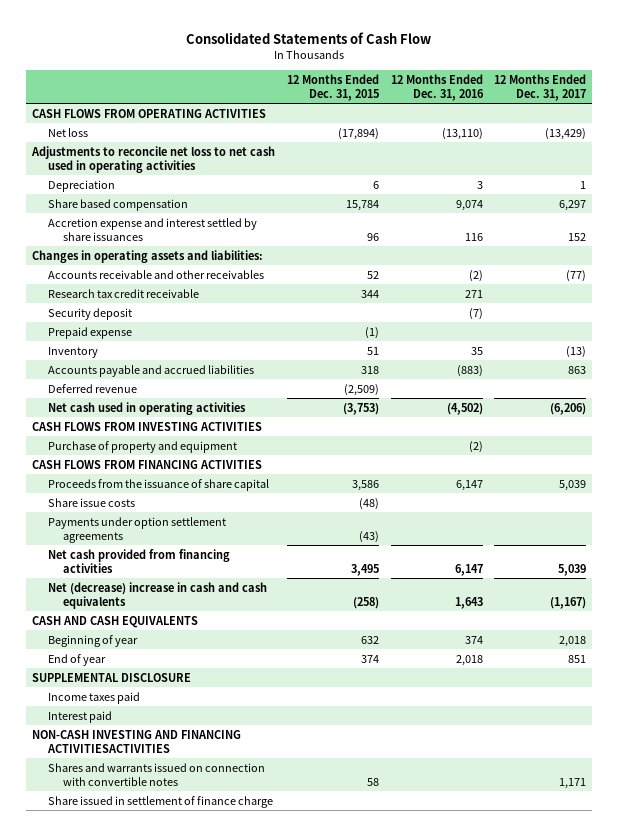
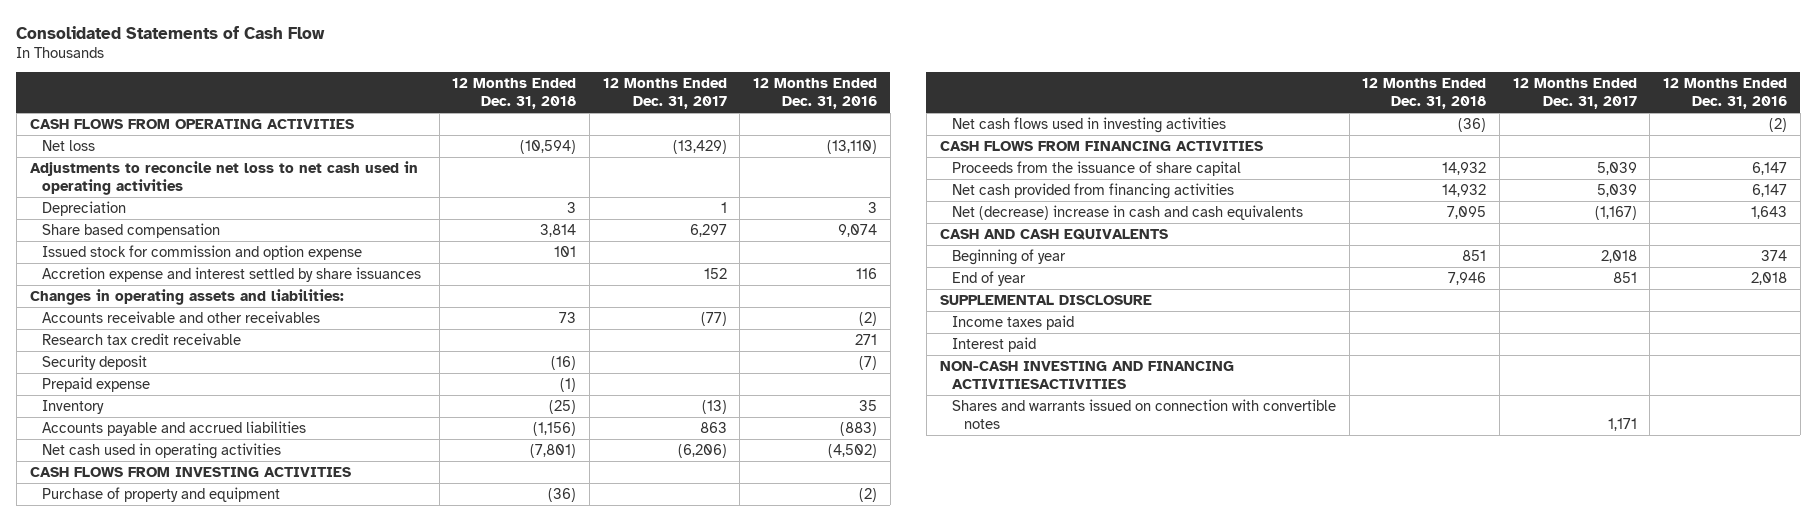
- | 12 Months Ended Dec. 31, 2015 | 12 Months Ended Dec. 31, 2016 | 12 Months Ended Dec. 31, 2017
+ | 12 Months Ended Dec. 31, 2018 | 12 Months Ended Dec. 31, 2017 | 12 Months Ended Dec. 31, 2016
+ Issued stock for commission and option expense | 101 | |
- Deferred revenue | (2,509) | |
+ Net cash flows used in investing activities | (36) | | (2)
- Share issue costs | (48) | |
- Payments under option settlement agreements | (43) | |
- Share issued in settlement of finance charge

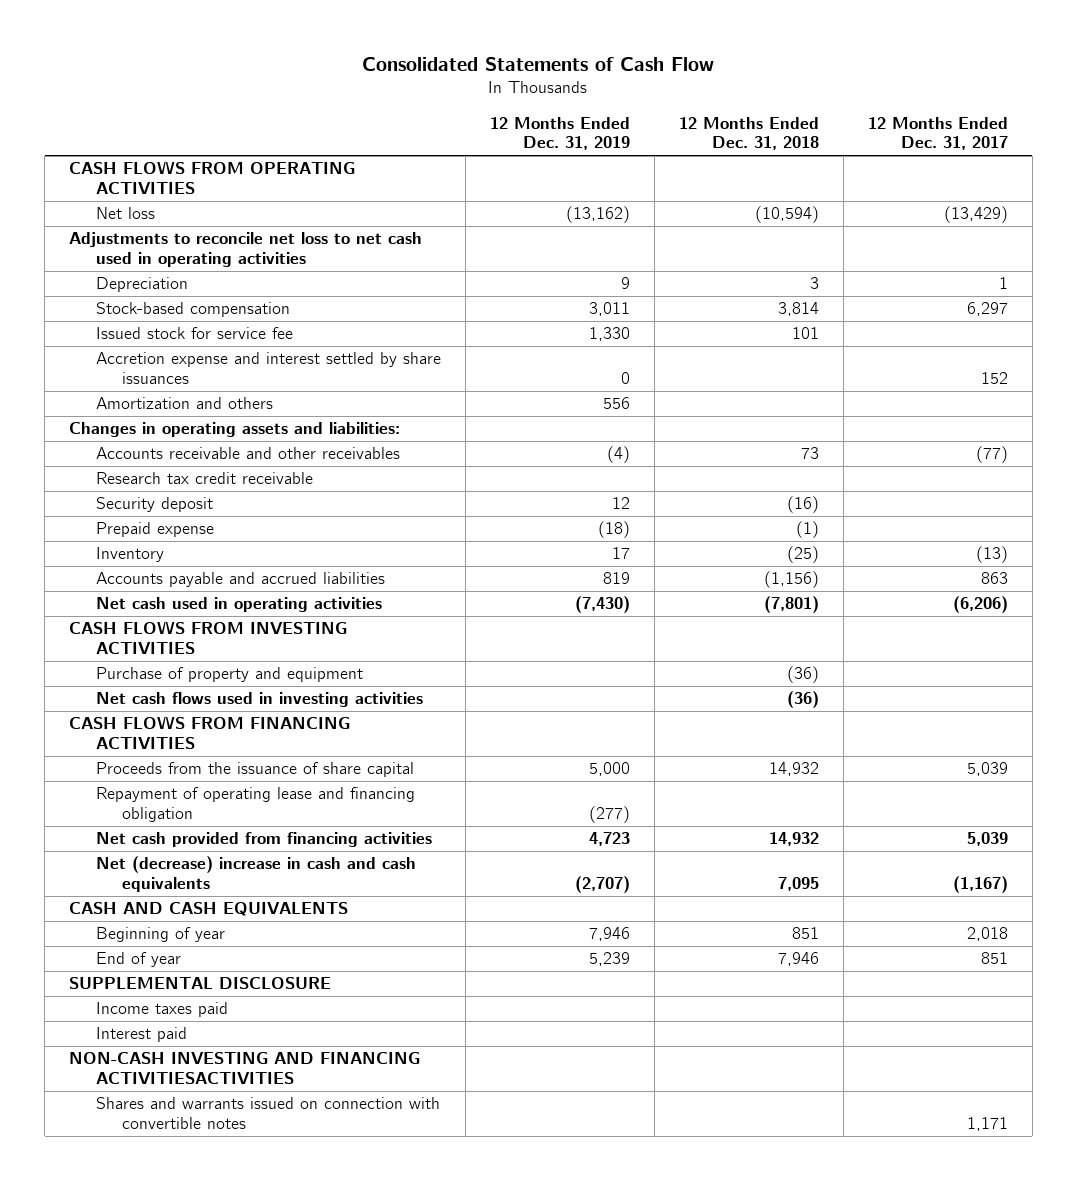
- | 12 Months Ended Dec. 31, 2018 | 12 Months Ended Dec. 31, 2017 | 12 Months Ended Dec. 31, 2016
+ | 12 Months Ended Dec. 31, 2019 | 12 Months Ended Dec. 31, 2018 | 12 Months Ended Dec. 31, 2017
- Share based compensation | 3,814 | 6,297 | 9,074
- Issued stock for commission and option expense | 101 | |
+ Stock-based compensation | 3,011 | 3,814 | 6,297
+ Issued stock for service fee | 1,330 | 101 |
+ Amortization and others | 556 | |
+ Repayment of operating lease and financing obligation | (277) | |

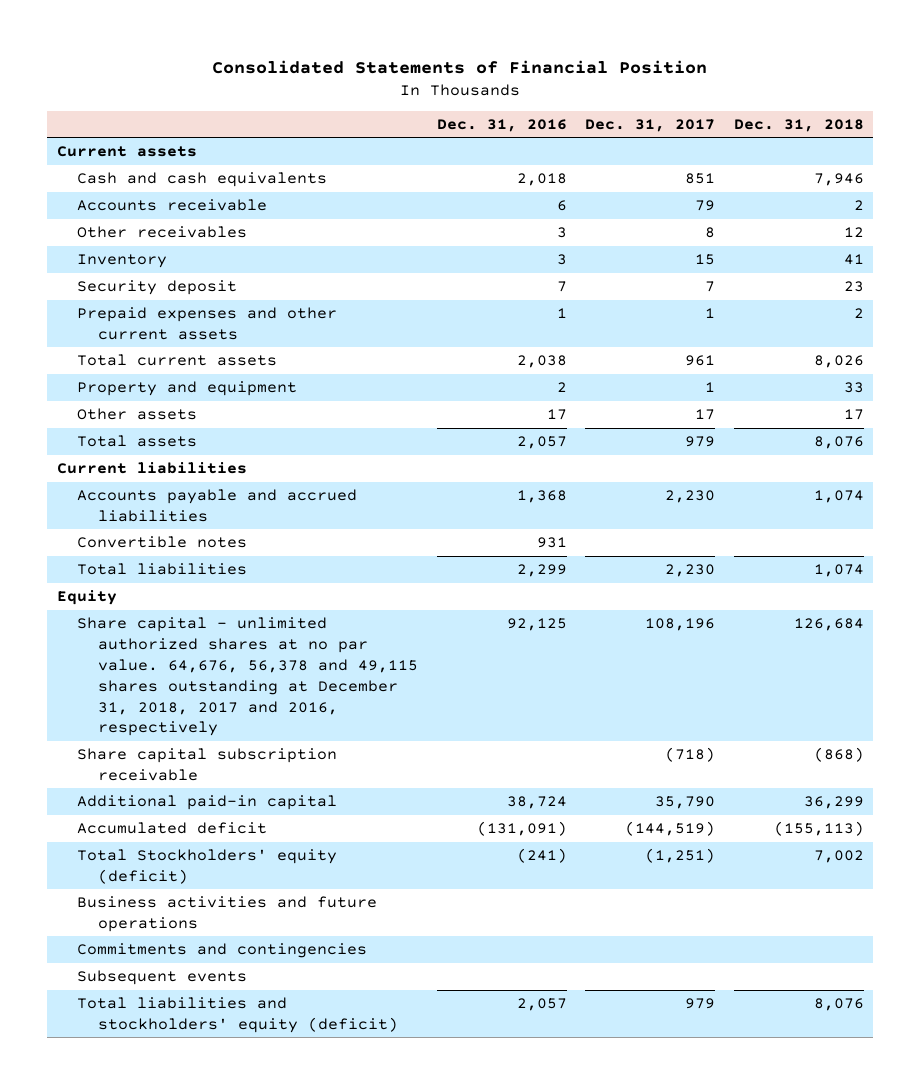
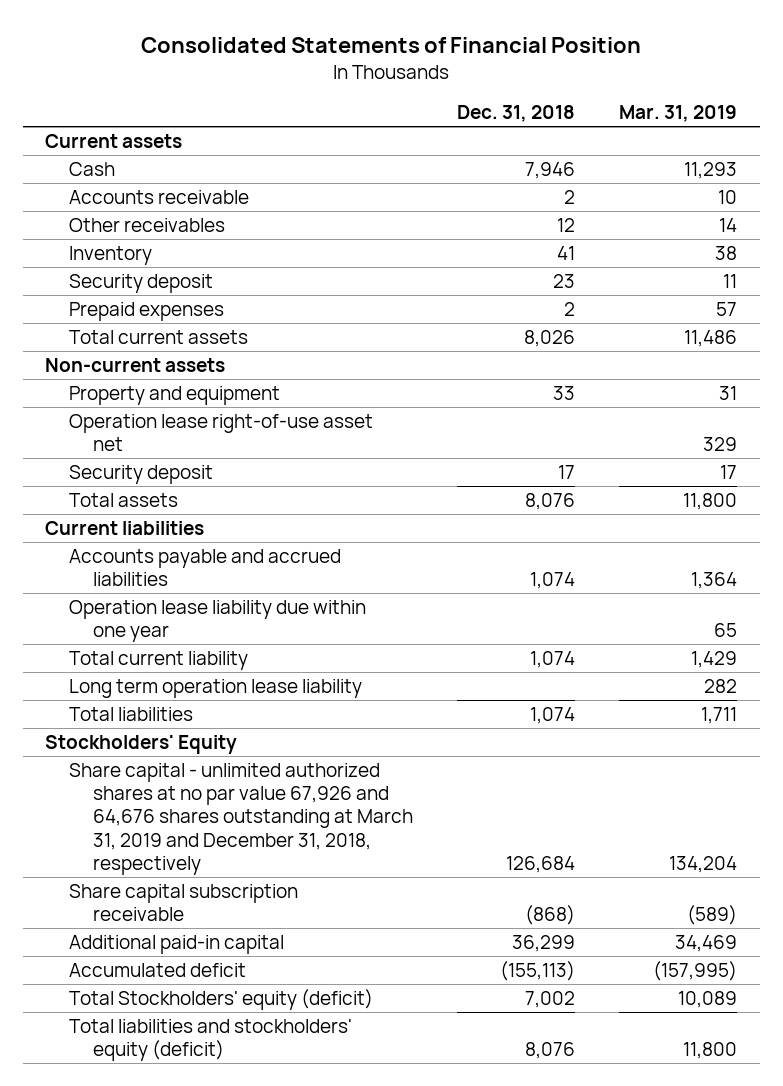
- | Dec. 31, 2016 | Dec. 31, 2017 | Dec. 31, 2018
+ | Dec. 31, 2018 | Mar. 31, 2019
- Cash and cash equivalents | 2,018 | 851 | 7,946
+ Cash | 7,946 | 11,293
- Prepaid expenses and other current assets | 1 | 1 | 2
+ Prepaid expenses | 2 | 57
+ Non-current assets
- Other assets | 17 | 17 | 17
+ Operation lease right-of-use asset net | | 329
+ Security deposit | 17 | 17
- Convertible notes | 931 | |
+ Operation lease liability due within one year | | 65
+ Total current liability | 1,074 | 1,429
+ Long term operation lease liability | | 282
- Equity
- Share capital - unlimited authorized shares at no par value. 64,676, 56,378 and 49,115 shares outstanding at December 31, 2018, 2017 and 2016, respectively | 92,125 | 108,196 | 126,684
+ Stockholders' Equity
+ Share capital - unlimited authorized shares at no par value 67,926 and 64,676 shares outstanding at March 31, 2019 and December 31, 2018, respectively | 126,684 | 134,204
- Business activities and future operations
- Commitments and contingencies
- Subsequent events

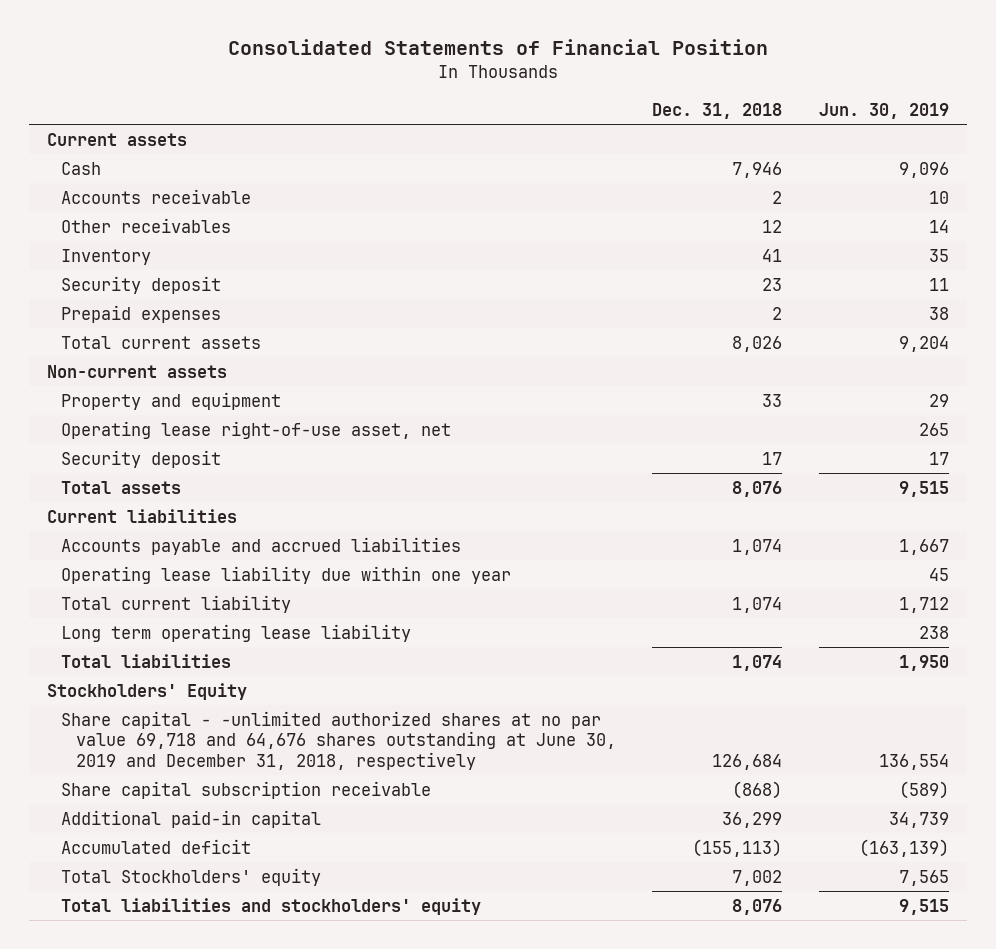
- | Dec. 31, 2018 | Mar. 31, 2019
+ | Dec. 31, 2018 | Jun. 30, 2019
- Operation lease right-of-use asset net | | 329
+ Operating lease right-of-use asset, net | | 265
- Operation lease liability due within one year | | 65
+ Operating lease liability due within one year | | 45
- Long term operation lease liability | | 282
+ Long term operating lease liability | | 238
- Share capital - unlimited authorized shares at no par value 67,926 and 64,676 shares outstanding at March 31, 2019 and December 31, 2018, respectively | 126,684 | 134,204
+ Share capital - -unlimited authorized shares at no par value 69,718 and 64,676 shares outstanding at June 30, 2019 and December 31, 2018, respectively | 126,684 | 136,554
- Total Stockholders' equity (deficit) | 7,002 | 10,089
- Total liabilities and stockholders' equity (deficit) | 8,076 | 11,800
+ Total Stockholders' equity | 7,002 | 7,565
+ Total liabilities and stockholders' equity | 8,076 | 9,515

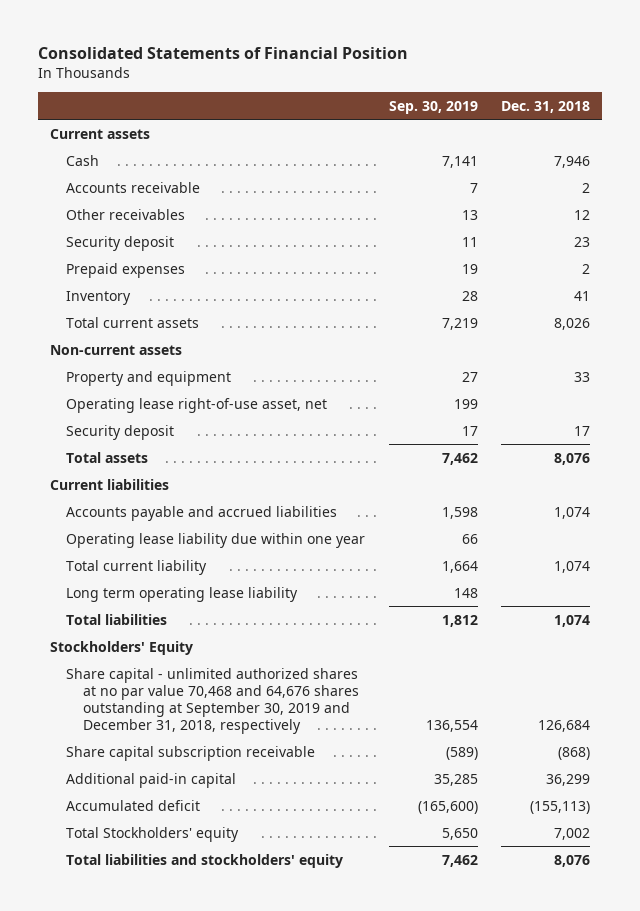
- | Dec. 31, 2018 | Jun. 30, 2019
+ | Sep. 30, 2019 | Dec. 31, 2018
moved down: Inventory | 28 | 41
- Share capital - -unlimited authorized shares at no par value 69,718 and 64,676 shares outstanding at June 30, 2019 and December 31, 2018, respectively | 126,684 | 136,554
+ Share capital - unlimited authorized shares at no par value 70,468 and 64,676 shares outstanding at September 30, 2019 and December 31, 2018, respectively | 136,554 | 126,684

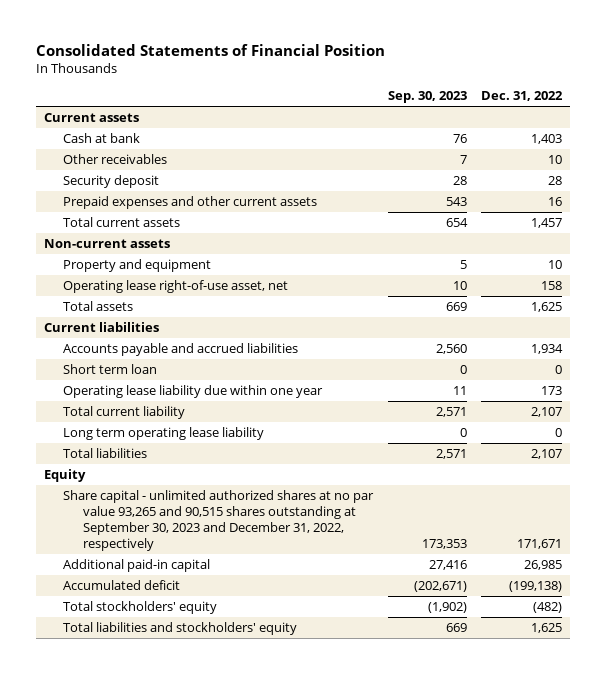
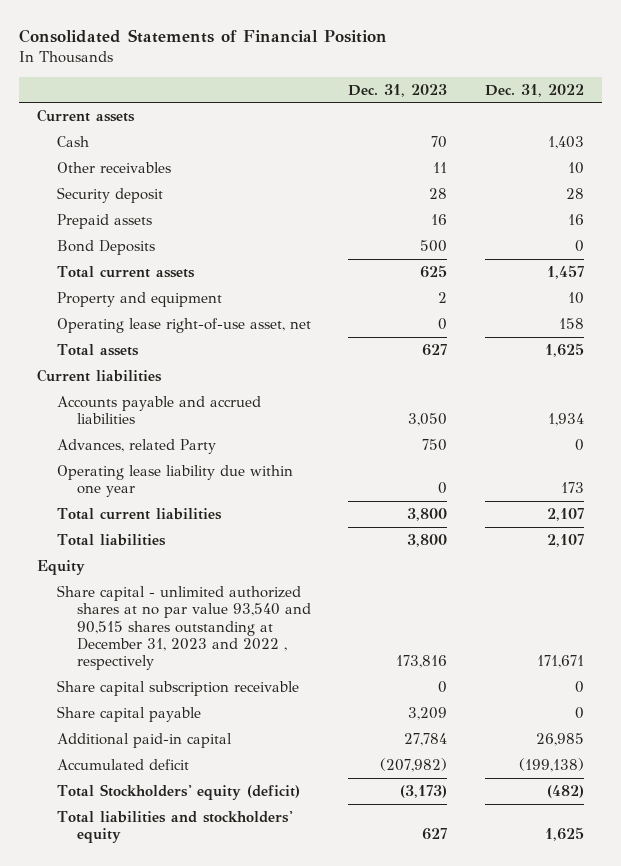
- | Sep. 30, 2023 | Dec. 31, 2022
+ | Dec. 31, 2023 | Dec. 31, 2022
- Cash at bank | 76 | 1,403
+ Cash | 70 | 1,403
- Prepaid expenses and other current assets | 543 | 16
+ Prepaid assets | 16 | 16
+ Bond Deposits | 500 | 0
- Non-current assets
- Short term loan | 0 | 0
+ Advances, related Party | 750 | 0
- Total current liability | 2,571 | 2,107
- Long term operating lease liability | 0 | 0
+ Total current liabilities | 3,800 | 2,107
- Share capital - unlimited authorized shares at no par value 93,265 and 90,515 shares outstanding at September 30, 2023 and December 31, 2022, respectively | 173,353 | 171,671
+ Share capital - unlimited authorized shares at no par value 93,540 and 90,515 shares outstanding at December 31, 2023 and 2022 , respectively | 173,816 | 171,671
+ Share capital subscription receivable | 0 | 0
+ Share capital payable | 3,209 | 0
- Total stockholders' equity | (1,902) | (482)
+ Total Stockholders' equity (deficit) | (3,173) | (482)

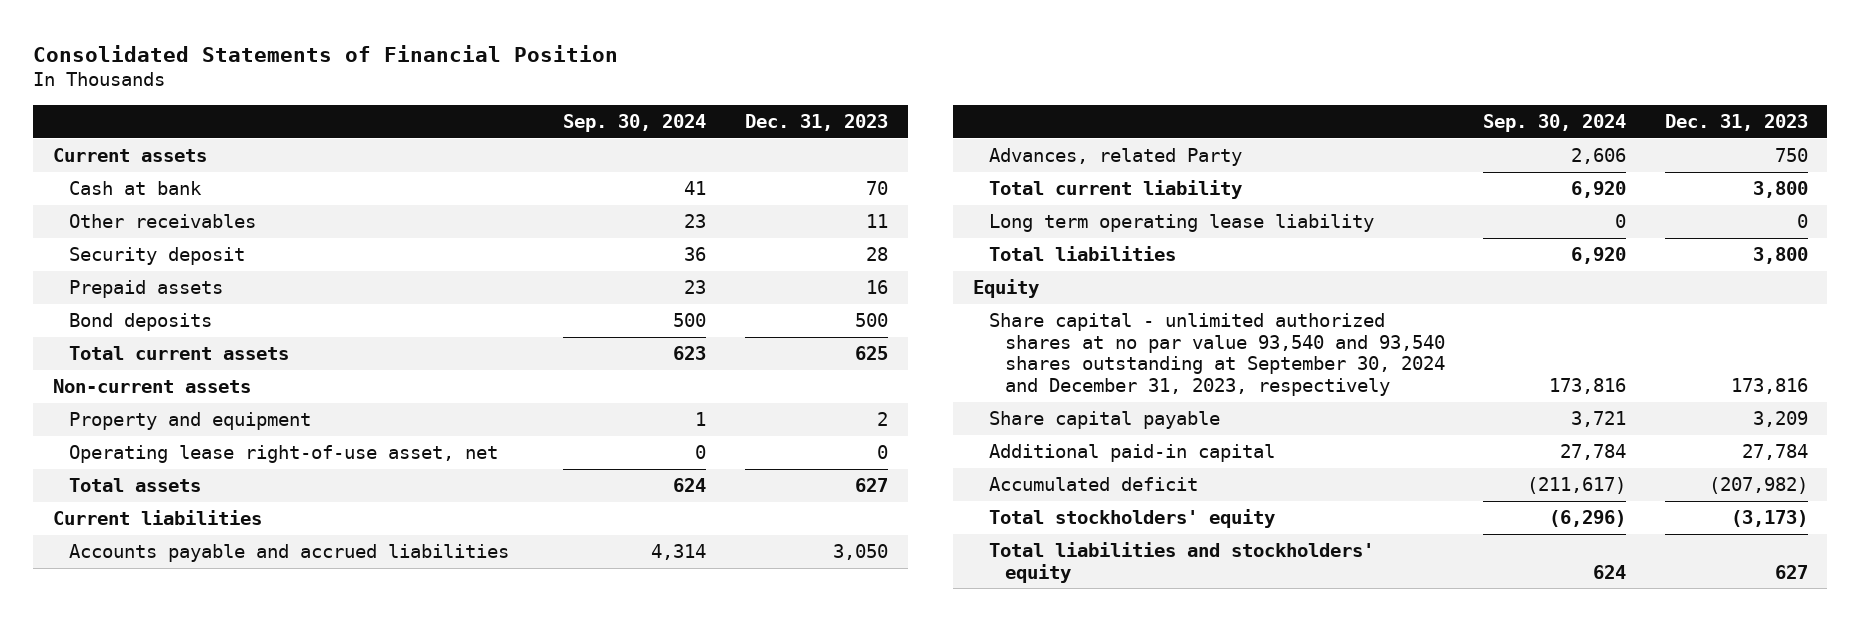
- | Dec. 31, 2023 | Dec. 31, 2022
+ | Sep. 30, 2024 | Dec. 31, 2023
- Cash | 70 | 1,403
+ Cash at bank | 41 | 70
- Bond Deposits | 500 | 0
+ Bond deposits | 500 | 500
+ Non-current assets
- Operating lease liability due within one year | 0 | 173
- Total current liabilities | 3,800 | 2,107
+ Total current liability | 6,920 | 3,800
+ Long term operating lease liability | 0 | 0
- Share capital - unlimited authorized shares at no par value 93,540 and 90,515 shares outstanding at December 31, 2023 and 2022 , respectively | 173,816 | 171,671
- Share capital subscription receivable | 0 | 0
+ Share capital - unlimited authorized shares at no par value 93,540 and 93,540 shares outstanding at September 30, 2024 and December 31, 2023, respectively | 173,816 | 173,816
- Total Stockholders' equity (deficit) | (3,173) | (482)
+ Total stockholders' equity | (6,296) | (3,173)

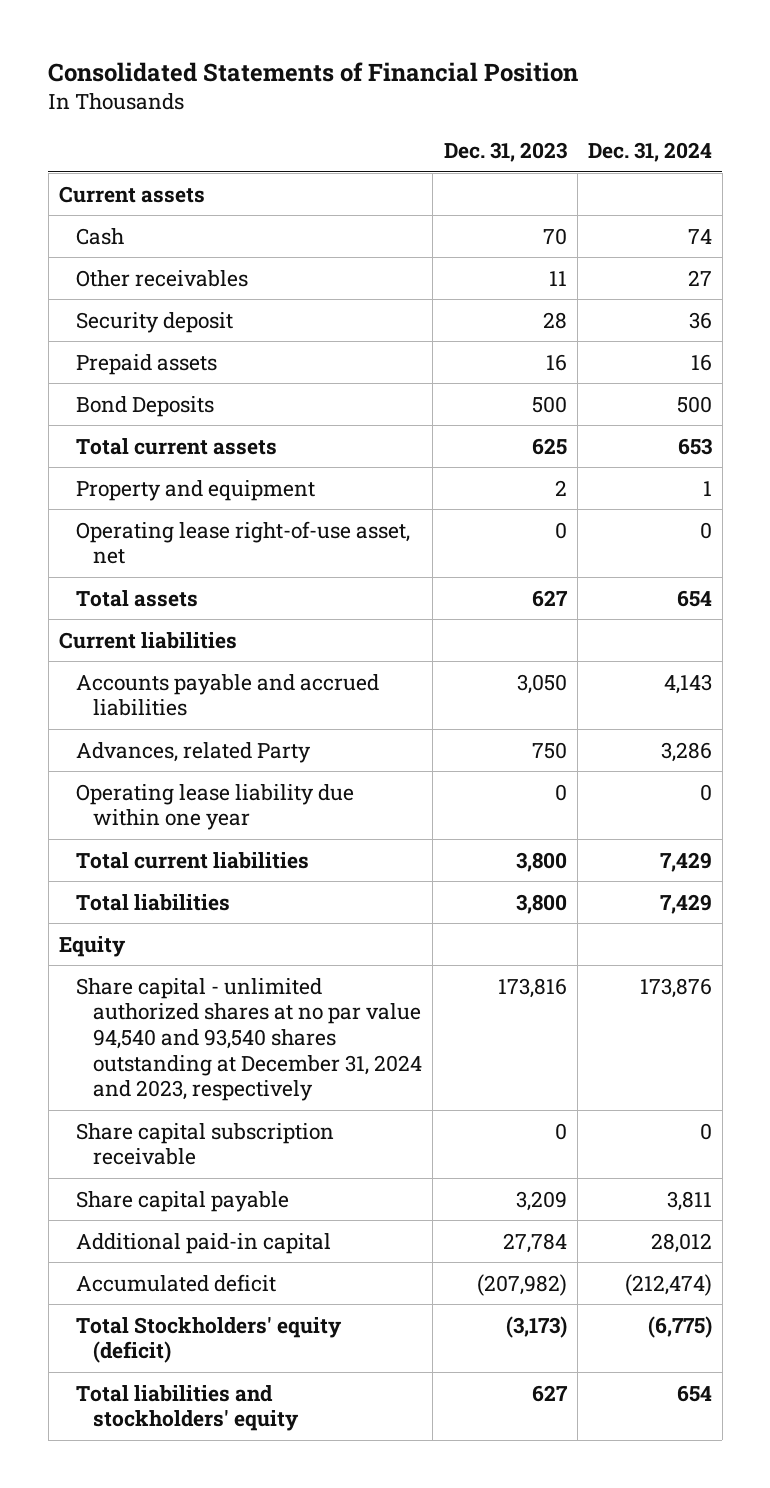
- | Sep. 30, 2024 | Dec. 31, 2023
+ | Dec. 31, 2023 | Dec. 31, 2024
- Cash at bank | 41 | 70
+ Cash | 70 | 74
- Bond deposits | 500 | 500
+ Bond Deposits | 500 | 500
- Non-current assets
- Total current liability | 6,920 | 3,800
- Long term operating lease liability | 0 | 0
+ Operating lease liability due within one year | 0 | 0
+ Total current liabilities | 3,800 | 7,429
- Share capital - unlimited authorized shares at no par value 93,540 and 93,540 shares outstanding at September 30, 2024 and December 31, 2023, respectively | 173,816 | 173,816
+ Share capital - unlimited authorized shares at no par value 94,540 and 93,540 shares outstanding at December 31, 2024 and 2023, respectively | 173,816 | 173,876
+ Share capital subscription receivable | 0 | 0
- Total stockholders' equity | (6,296) | (3,173)
+ Total Stockholders' equity (deficit) | (3,173) | (6,775)

